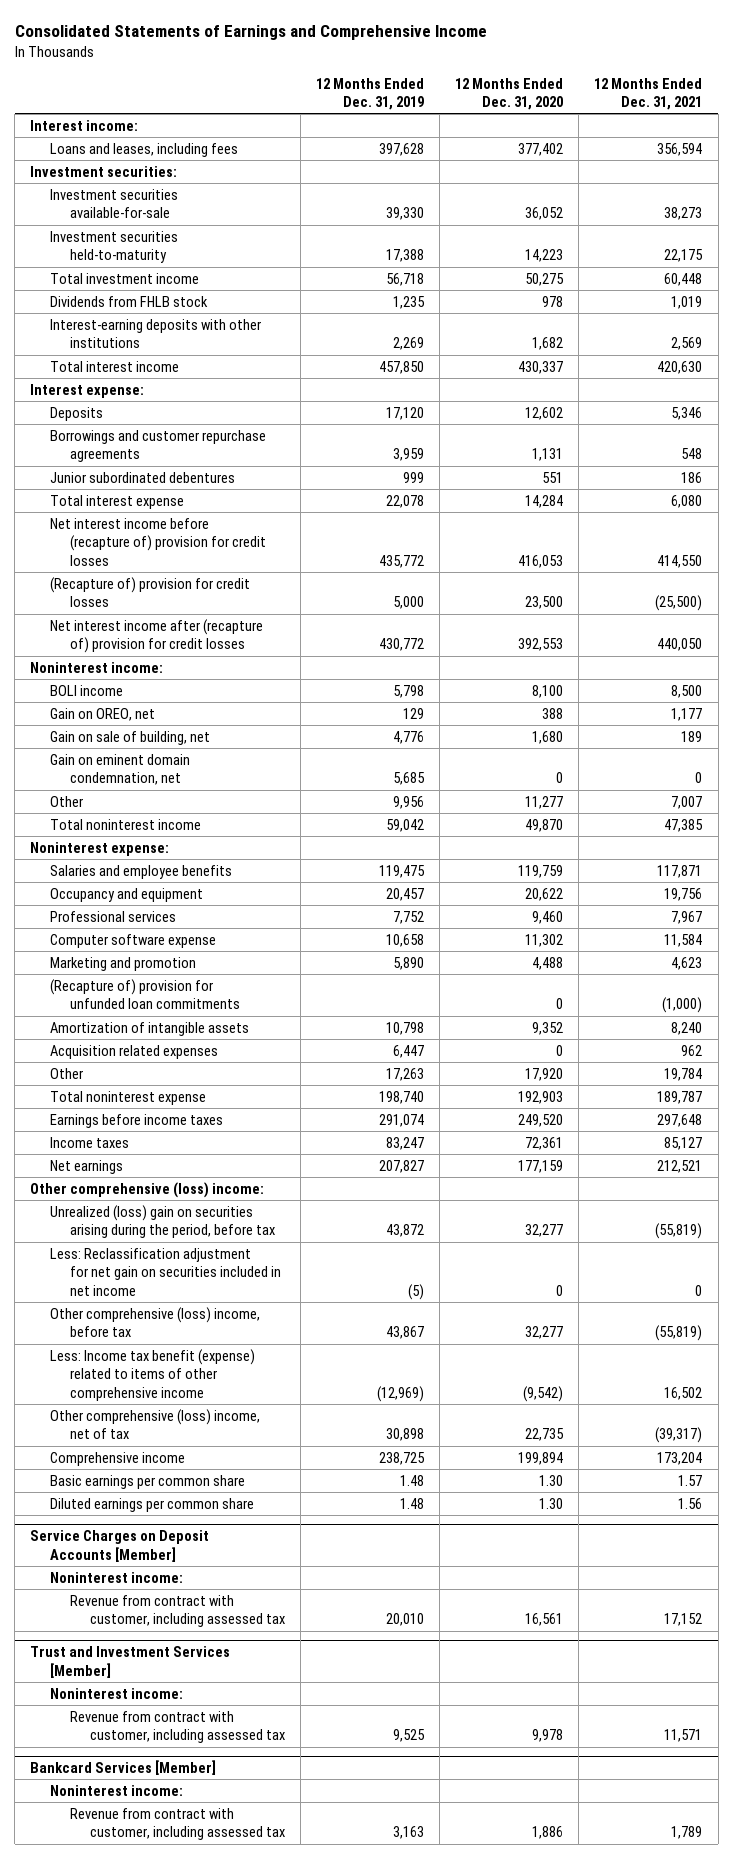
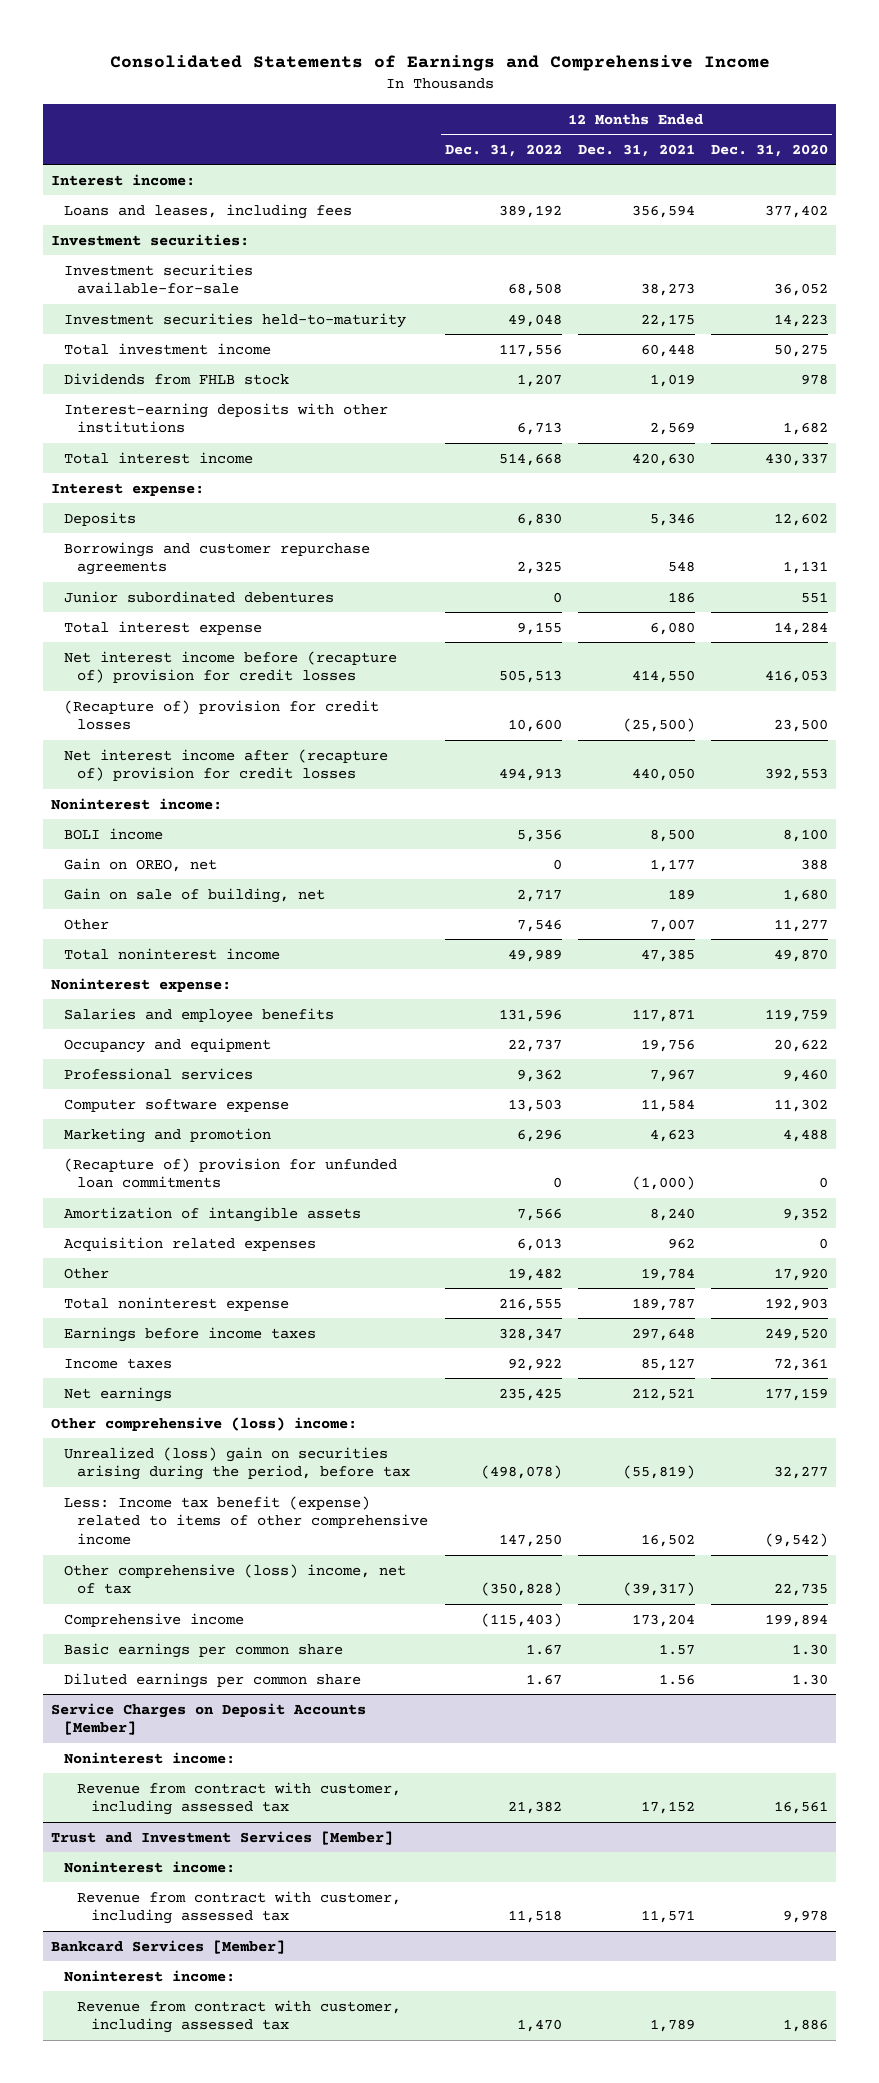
- | 12 Months Ended Dec. 31, 2019 | 12 Months Ended Dec. 31, 2020 | 12 Months Ended Dec. 31, 2021
+ | 12 Months Ended Dec. 31, 2022 | 12 Months Ended Dec. 31, 2021 | 12 Months Ended Dec. 31, 2020
- Gain on eminent domain condemnation, net | 5,685 | 0 | 0
- Less: Reclassification adjustment for net gain on securities included in net income | (5) | 0 | 0
- Other comprehensive (loss) income, before tax | 43,867 | 32,277 | (55,819)

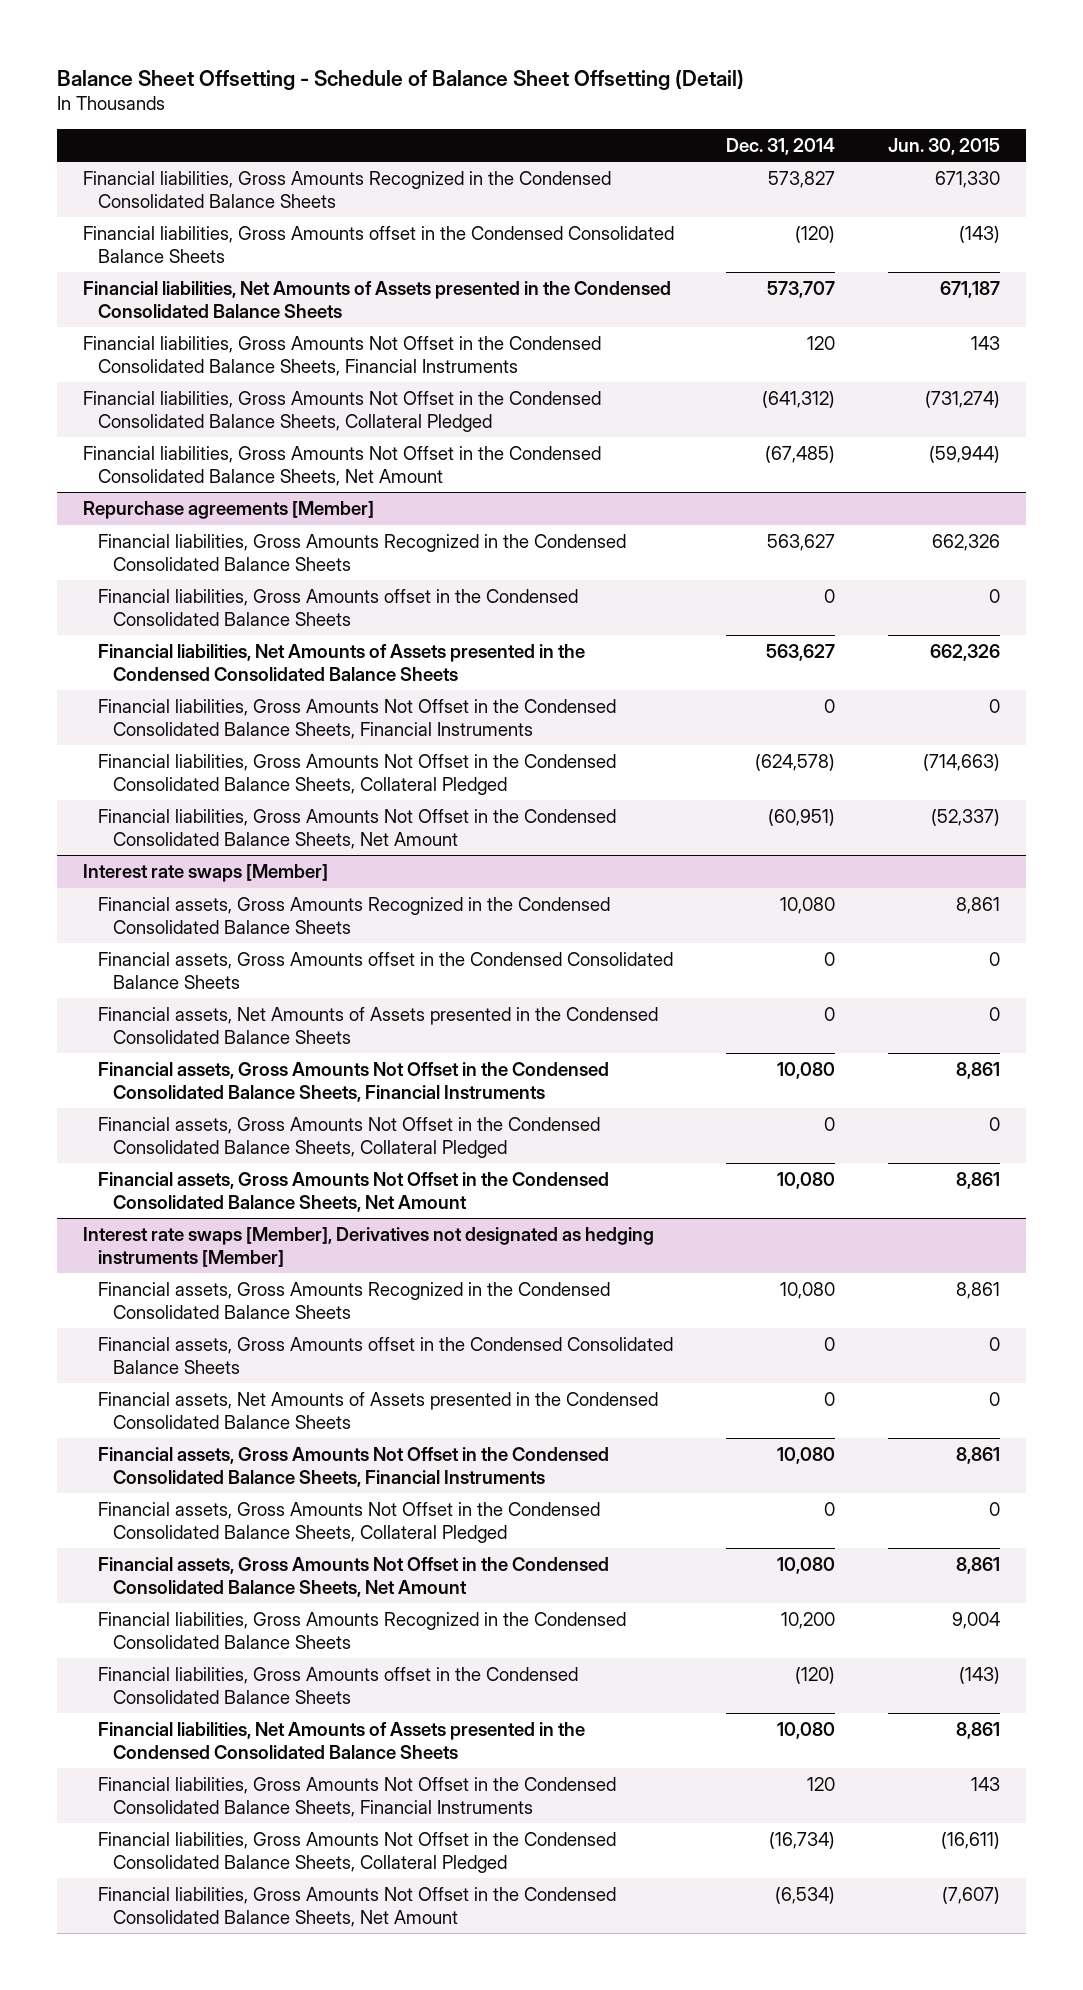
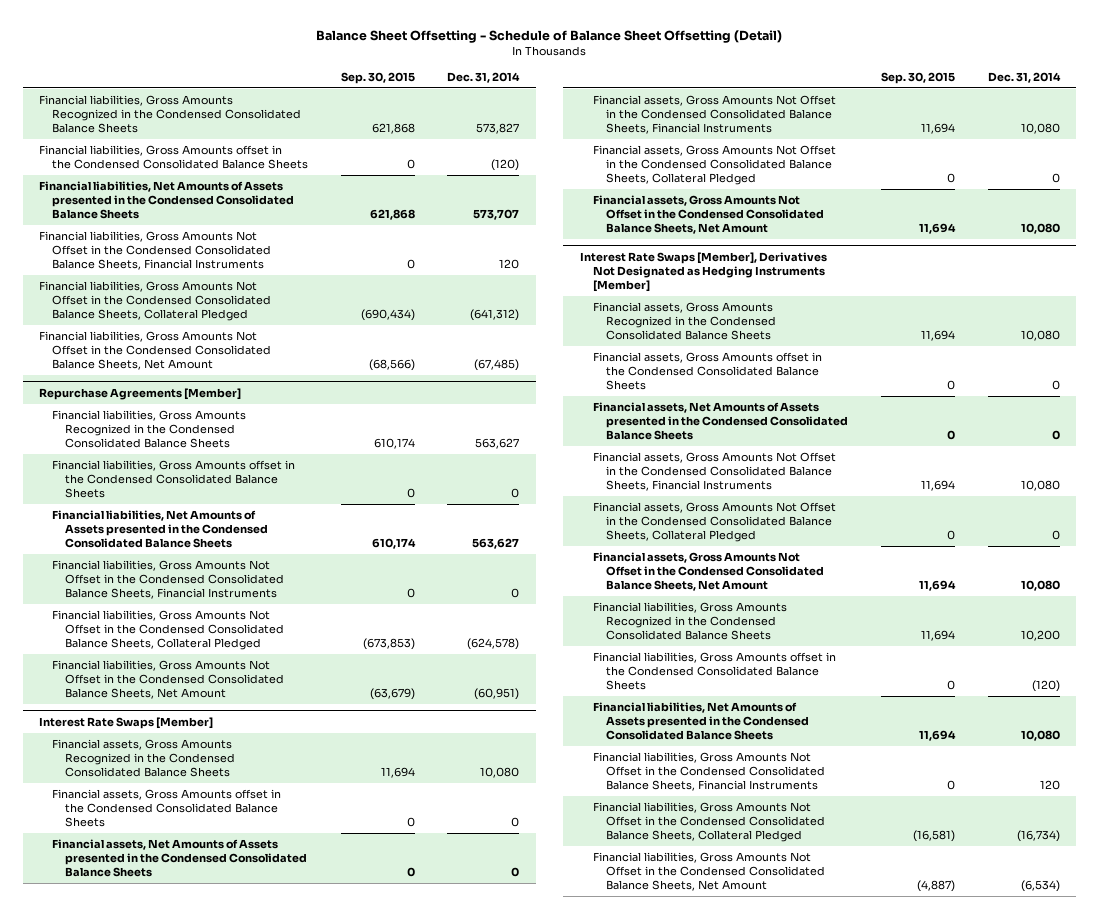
- | Dec. 31, 2014 | Jun. 30, 2015
+ | Sep. 30, 2015 | Dec. 31, 2014
- Repurchase agreements [Member]
+ Repurchase Agreements [Member]
- Interest rate swaps [Member]
+ Interest Rate Swaps [Member]
- Interest rate swaps [Member], Derivatives not designated as hedging instruments [Member]
+ Interest Rate Swaps [Member], Derivatives Not Designated as Hedging Instruments [Member]

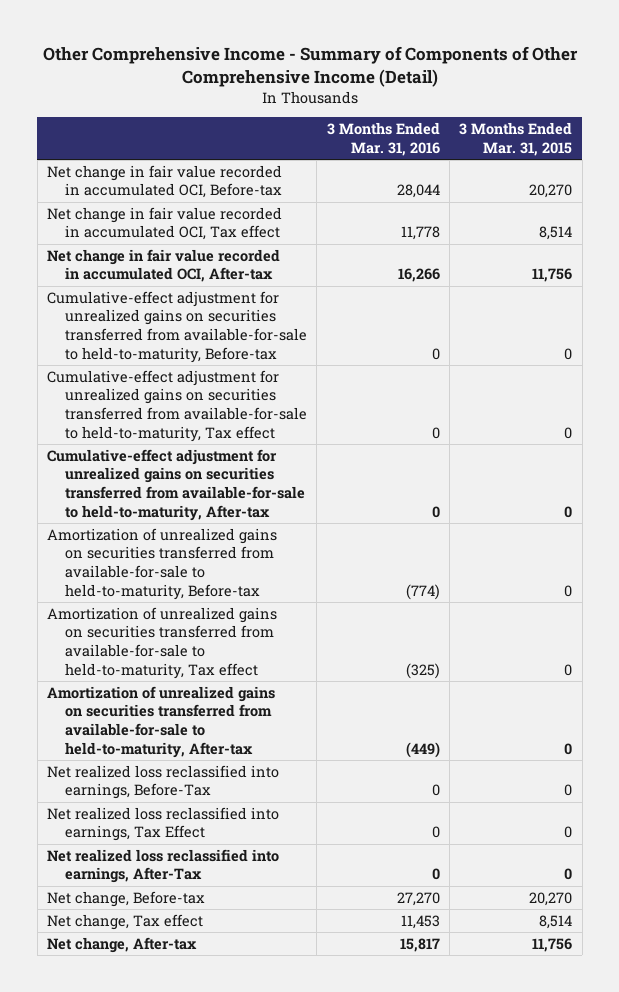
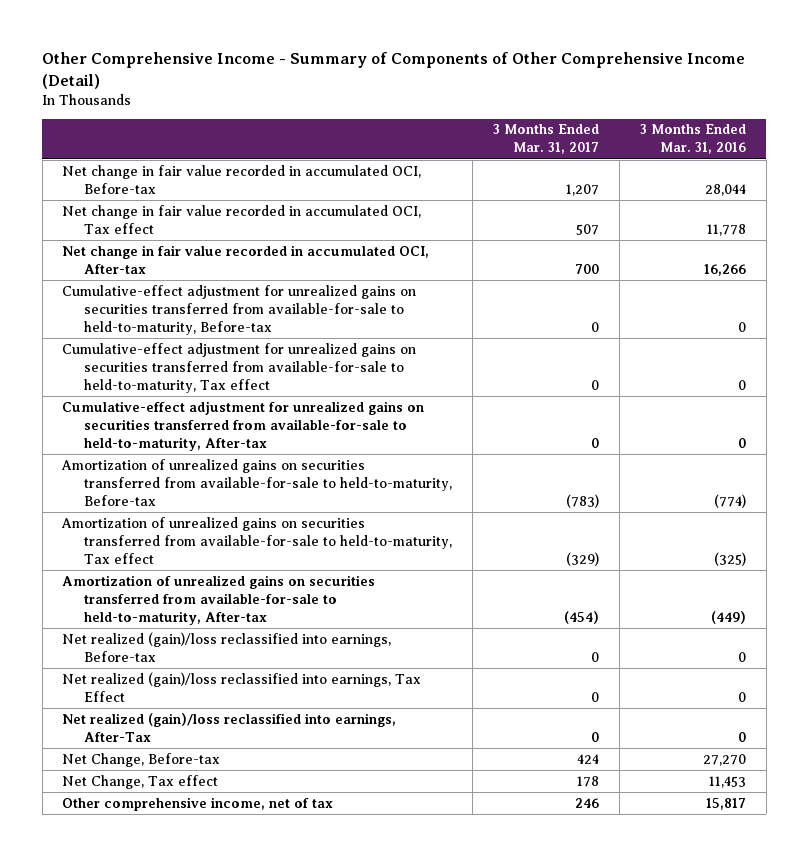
- | 3 Months Ended Mar. 31, 2016 | 3 Months Ended Mar. 31, 2015
+ | 3 Months Ended Mar. 31, 2017 | 3 Months Ended Mar. 31, 2016
- Net realized loss reclassified into earnings, Before-Tax | 0 | 0
- Net realized loss reclassified into earnings, Tax Effect | 0 | 0
- Net realized loss reclassified into earnings, After-Tax | 0 | 0
- Net change, Before-tax | 27,270 | 20,270
- Net change, Tax effect | 11,453 | 8,514
- Net change, After-tax | 15,817 | 11,756
+ Net realized (gain)/loss reclassified into earnings, Before-tax | 0 | 0
+ Net realized (gain)/loss reclassified into earnings, Tax Effect | 0 | 0
+ Net realized (gain)/loss reclassified into earnings, After-Tax | 0 | 0
+ Net Change, Before-tax | 424 | 27,270
+ Net Change, Tax effect | 178 | 11,453
+ Other comprehensive income, net of tax | 246 | 15,817

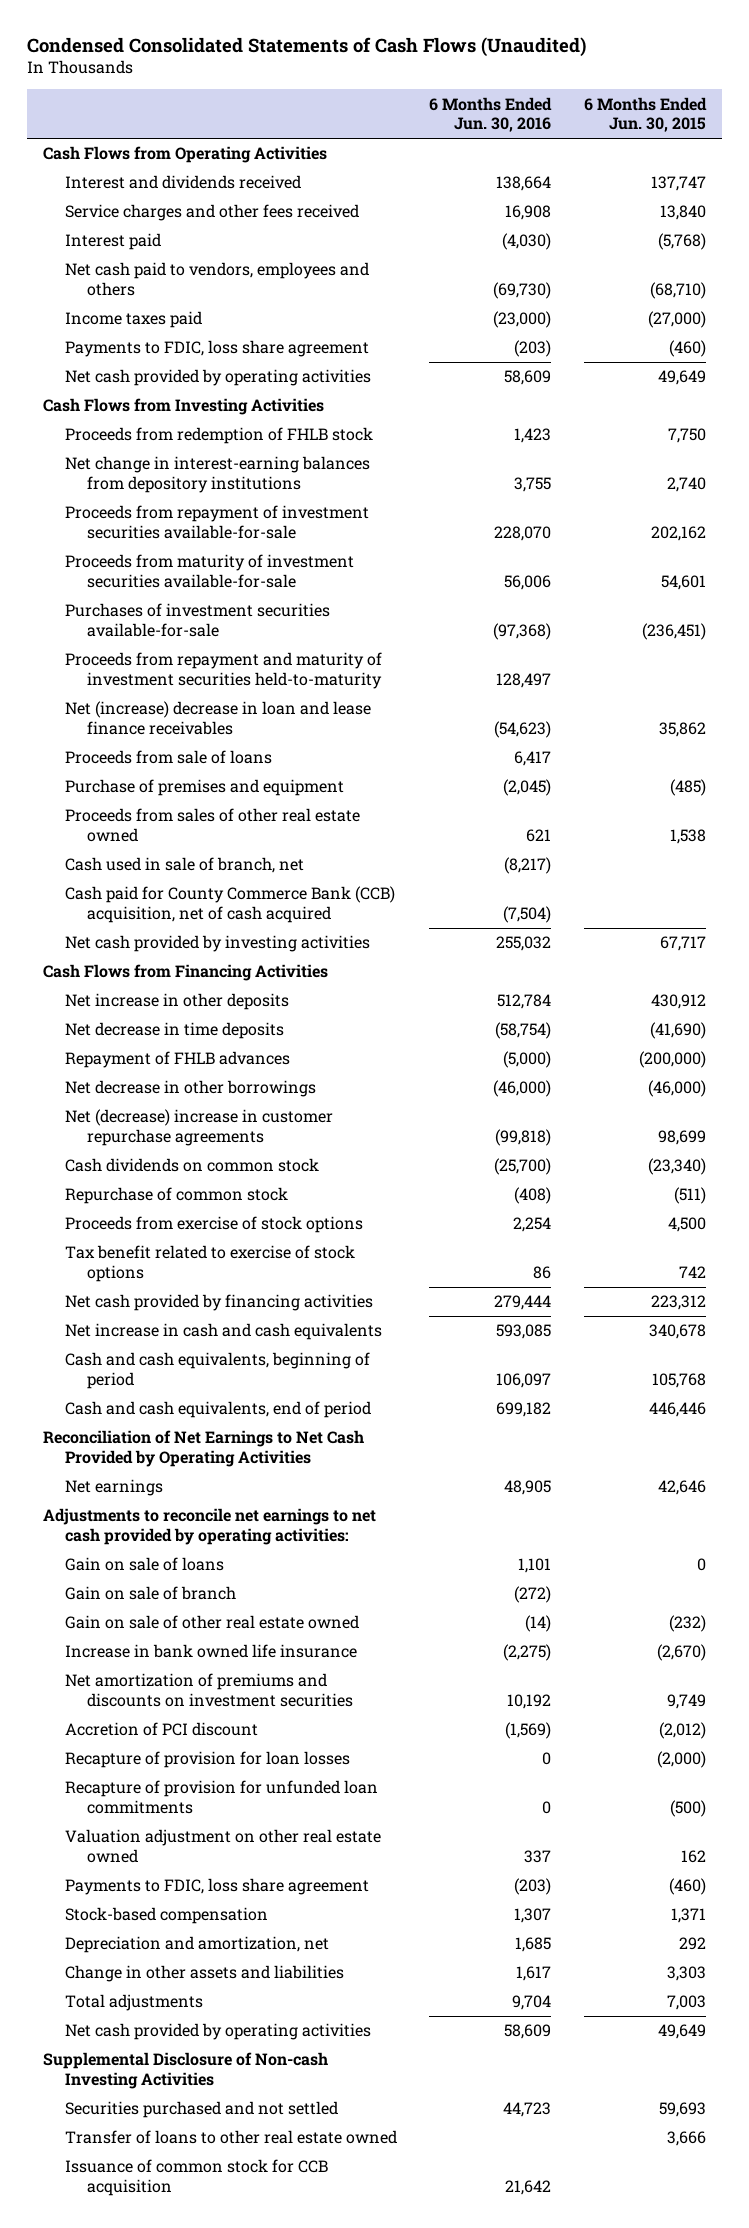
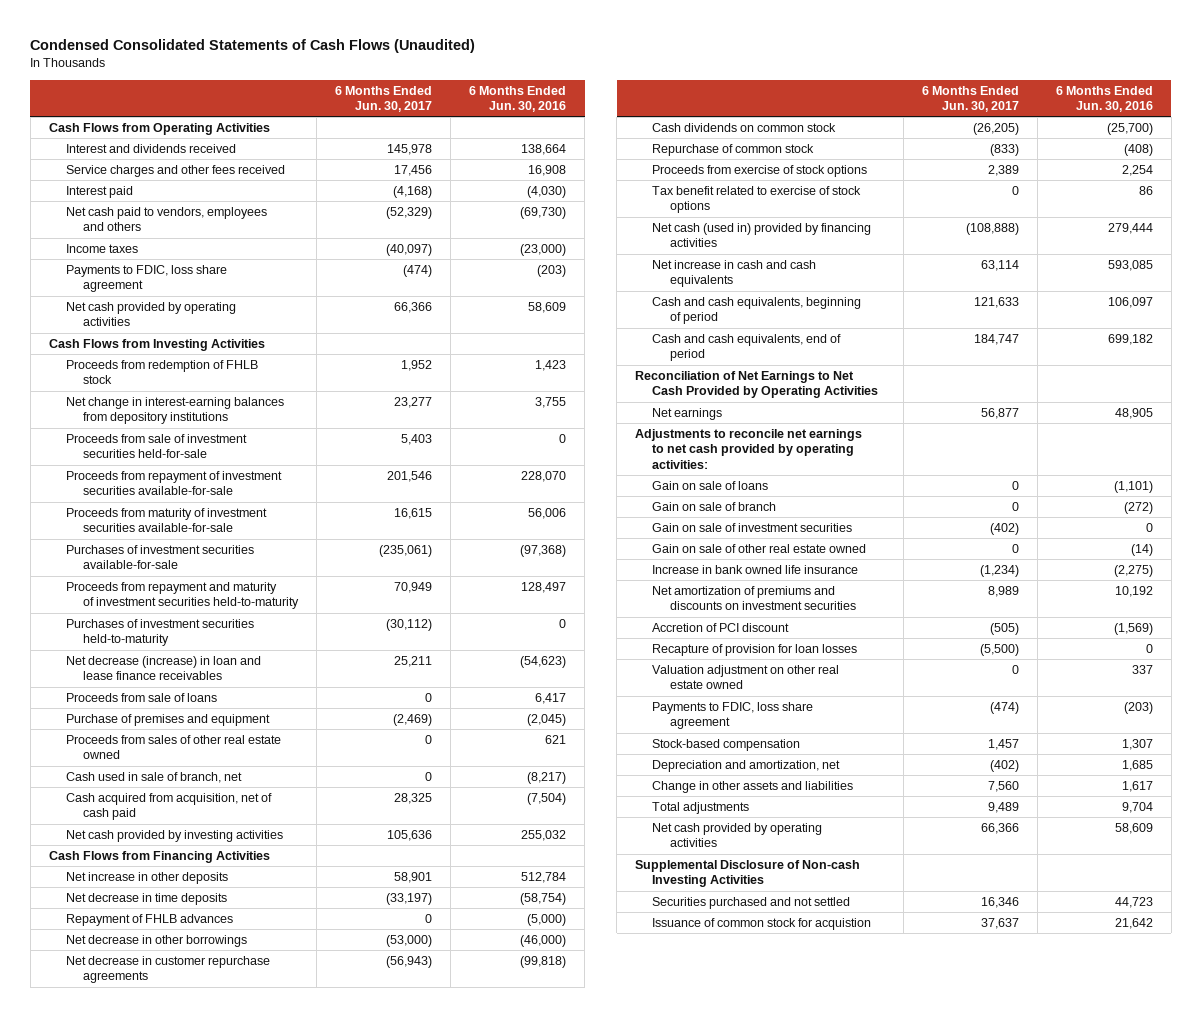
- | 6 Months Ended Jun. 30, 2016 | 6 Months Ended Jun. 30, 2015
+ | 6 Months Ended Jun. 30, 2017 | 6 Months Ended Jun. 30, 2016
- Income taxes paid | (23,000) | (27,000)
+ Income taxes | (40,097) | (23,000)
+ Proceeds from sale of investment securities held-for-sale | 5,403 | 0
- Net (increase) decrease in loan and lease finance receivables | (54,623) | 35,862
+ Purchases of investment securities held-to-maturity | (30,112) | 0
+ Net decrease (increase) in loan and lease finance receivables | 25,211 | (54,623)
- Cash paid for County Commerce Bank (CCB) acquisition, net of cash acquired | (7,504) |
+ Cash acquired from acquisition, net of cash paid | 28,325 | (7,504)
- Net (decrease) increase in customer repurchase agreements | (99,818) | 98,699
+ Net decrease in customer repurchase agreements | (56,943) | (99,818)
- Net cash provided by financing activities | 279,444 | 223,312
+ Net cash (used in) provided by financing activities | (108,888) | 279,444
- Gain on sale of loans | 1,101 | 0
+ Gain on sale of loans | 0 | (1,101)
+ Gain on sale of investment securities | (402) | 0
- Recapture of provision for unfunded loan commitments | 0 | (500)
- Transfer of loans to other real estate owned | | 3,666
- Issuance of common stock for CCB acquisition | 21,642 |
+ Issuance of common stock for acquistion | 37,637 | 21,642

